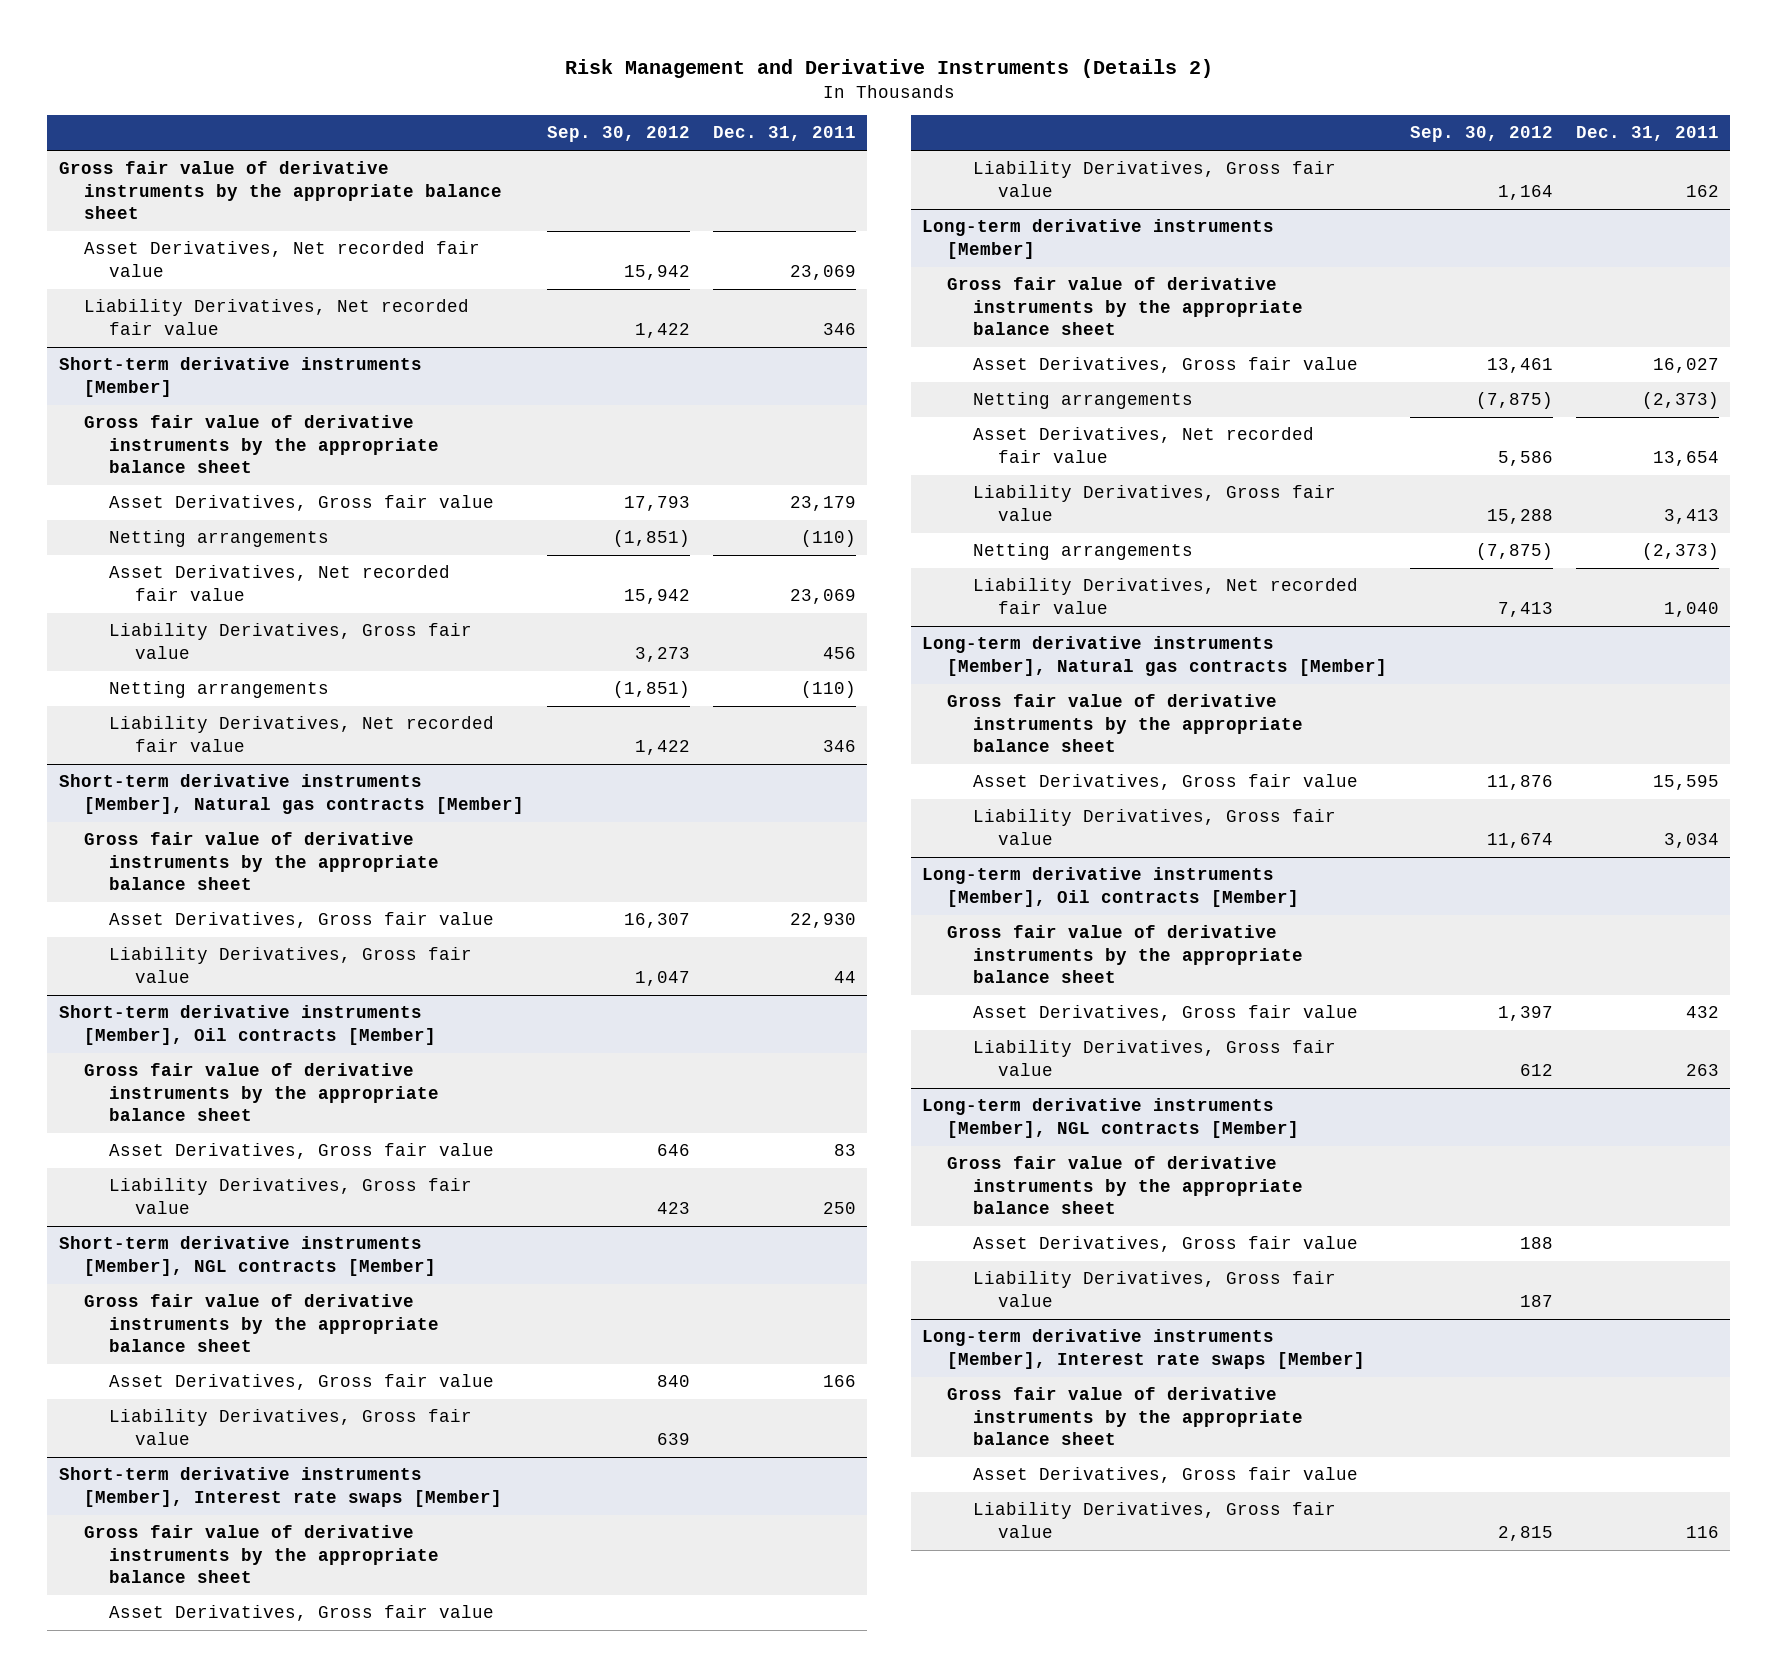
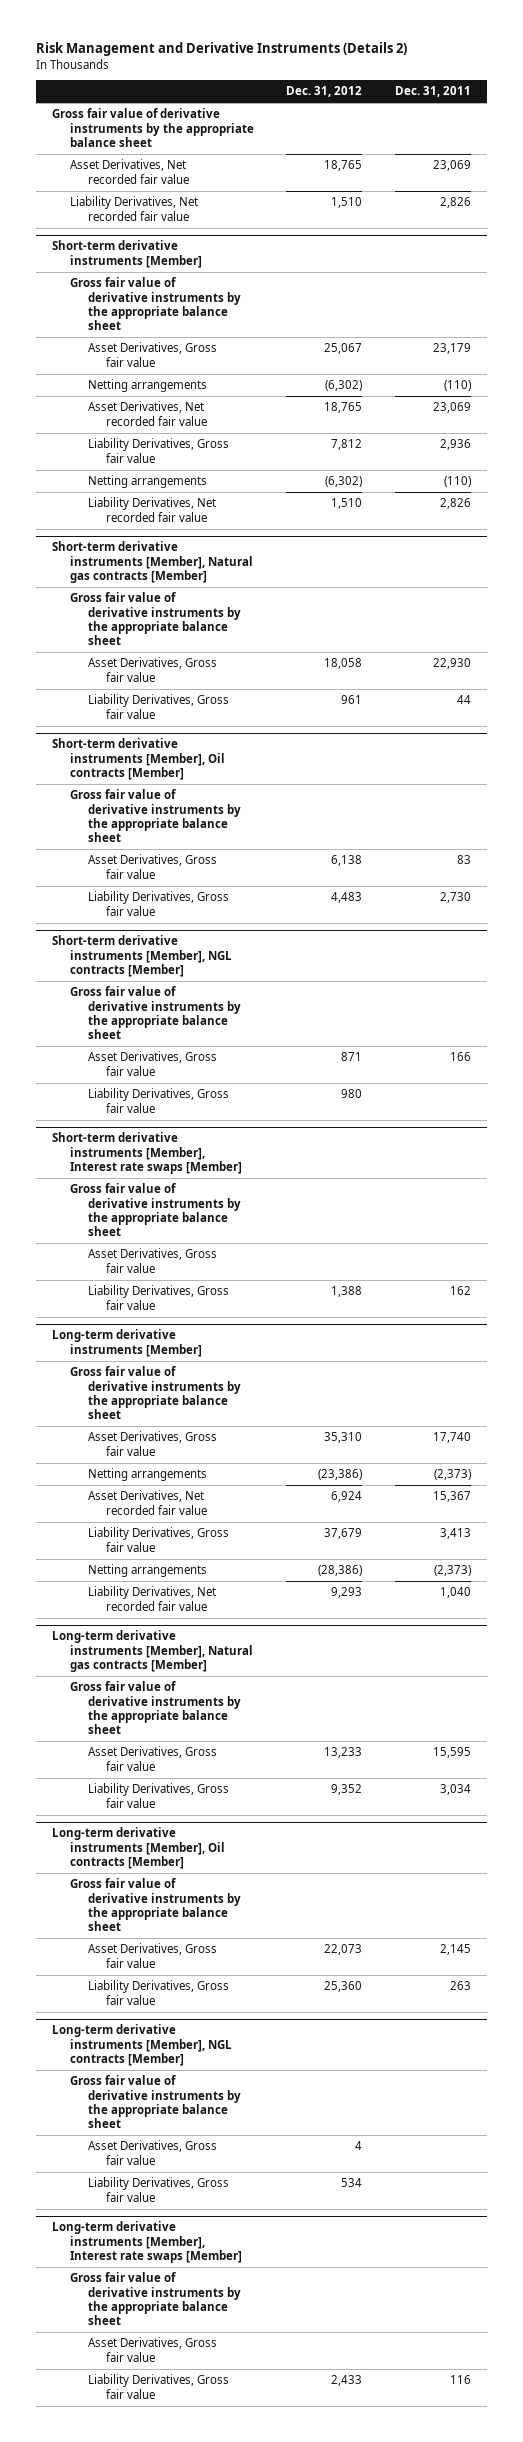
- | Sep. 30, 2012 | Dec. 31, 2011
+ | Dec. 31, 2012 | Dec. 31, 2011
- Liability Derivatives, Net recorded fair value | 1,422 | 346
+ Liability Derivatives, Net recorded fair value | 1,510 | 2,826
@ Short-term derivative instruments [Member]
- Liability Derivatives, Gross fair value | 3,273 | 456
+ Liability Derivatives, Gross fair value | 7,812 | 2,936
- Liability Derivatives, Net recorded fair value | 1,422 | 346
+ Liability Derivatives, Net recorded fair value | 1,510 | 2,826
@ Short-term derivative instruments [Member], Oil contracts [Member]
- Liability Derivatives, Gross fair value | 423 | 250
+ Liability Derivatives, Gross fair value | 4,483 | 2,730
@ Long-term derivative instruments [Member]
- Asset Derivatives, Gross fair value | 13,461 | 16,027
+ Asset Derivatives, Gross fair value | 35,310 | 17,740
- Asset Derivatives, Net recorded fair value | 5,586 | 13,654
+ Asset Derivatives, Net recorded fair value | 6,924 | 15,367
@ Long-term derivative instruments [Member], Oil contracts [Member]
- Asset Derivatives, Gross fair value | 1,397 | 432
+ Asset Derivatives, Gross fair value | 22,073 | 2,145

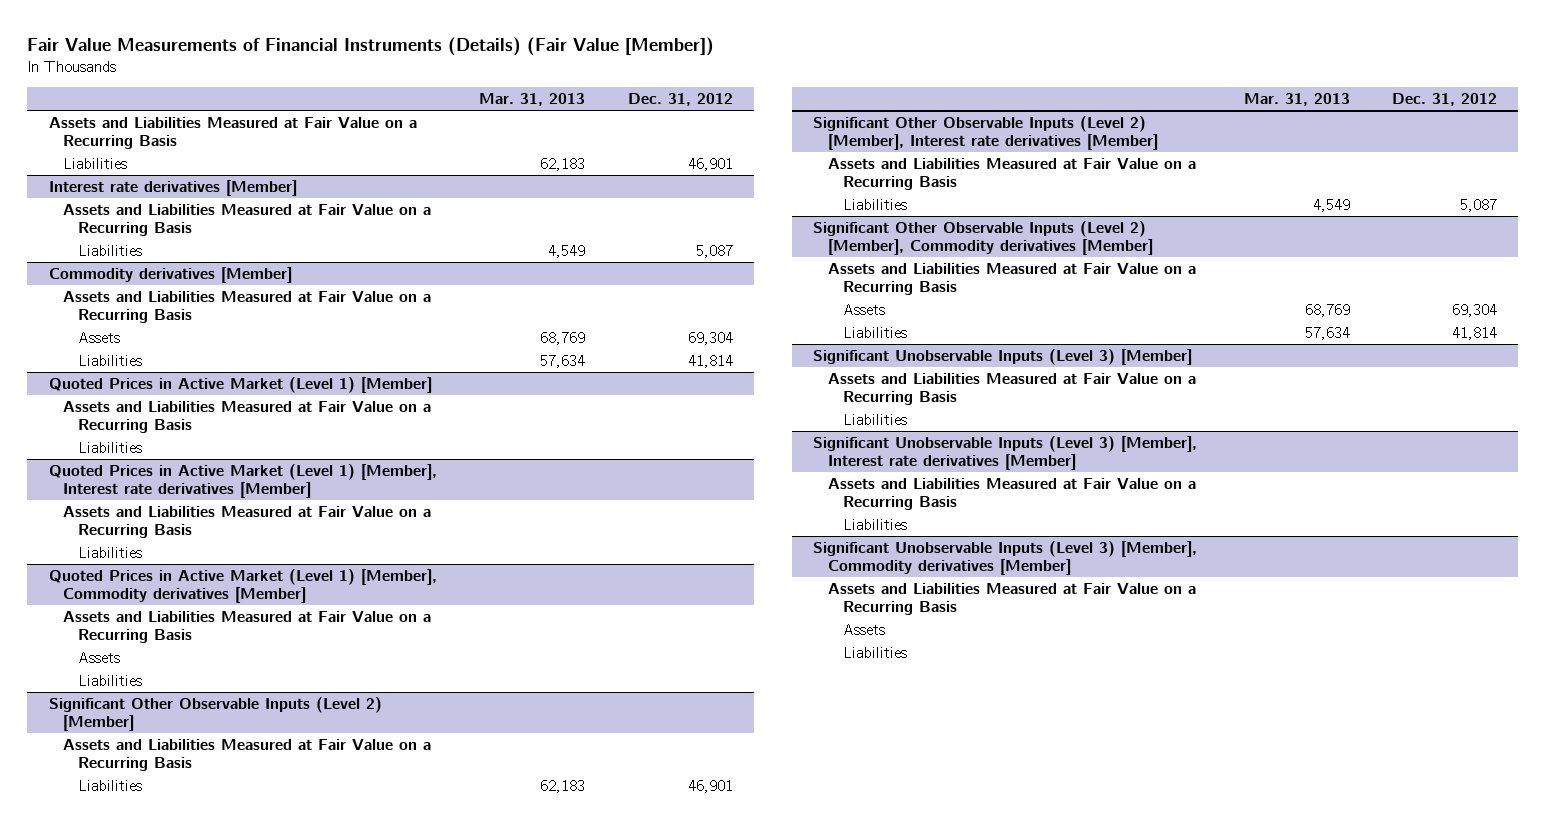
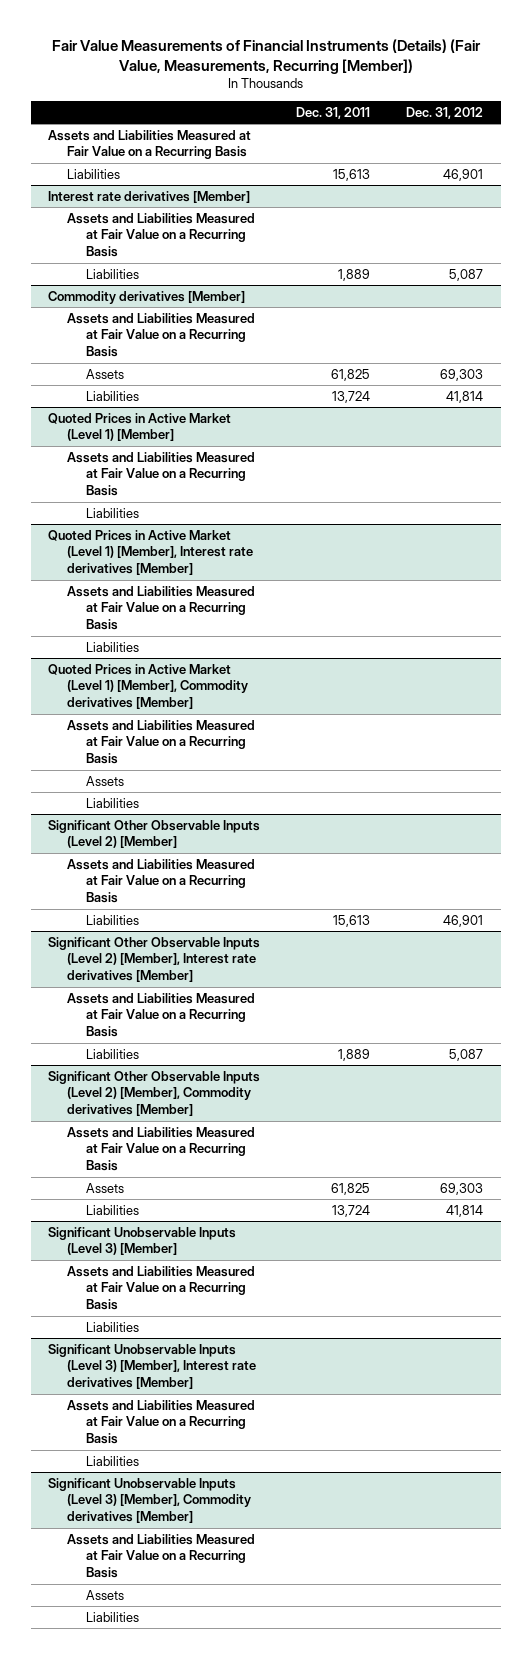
- Fair Value Measurements of Financial Instruments (Details) (Fair Value [Member])
+ Fair Value Measurements of Financial Instruments (Details) (Fair Value, Measurements, Recurring [Member])
- | Mar. 31, 2013 | Dec. 31, 2012
+ | Dec. 31, 2011 | Dec. 31, 2012
@ Commodity derivatives [Member]
- Assets | 68,769 | 69,304
+ Assets | 61,825 | 69,303
@ Significant Other Observable Inputs (Level 2) [Member], Commodity derivatives [Member]
- Assets | 68,769 | 69,304
+ Assets | 61,825 | 69,303

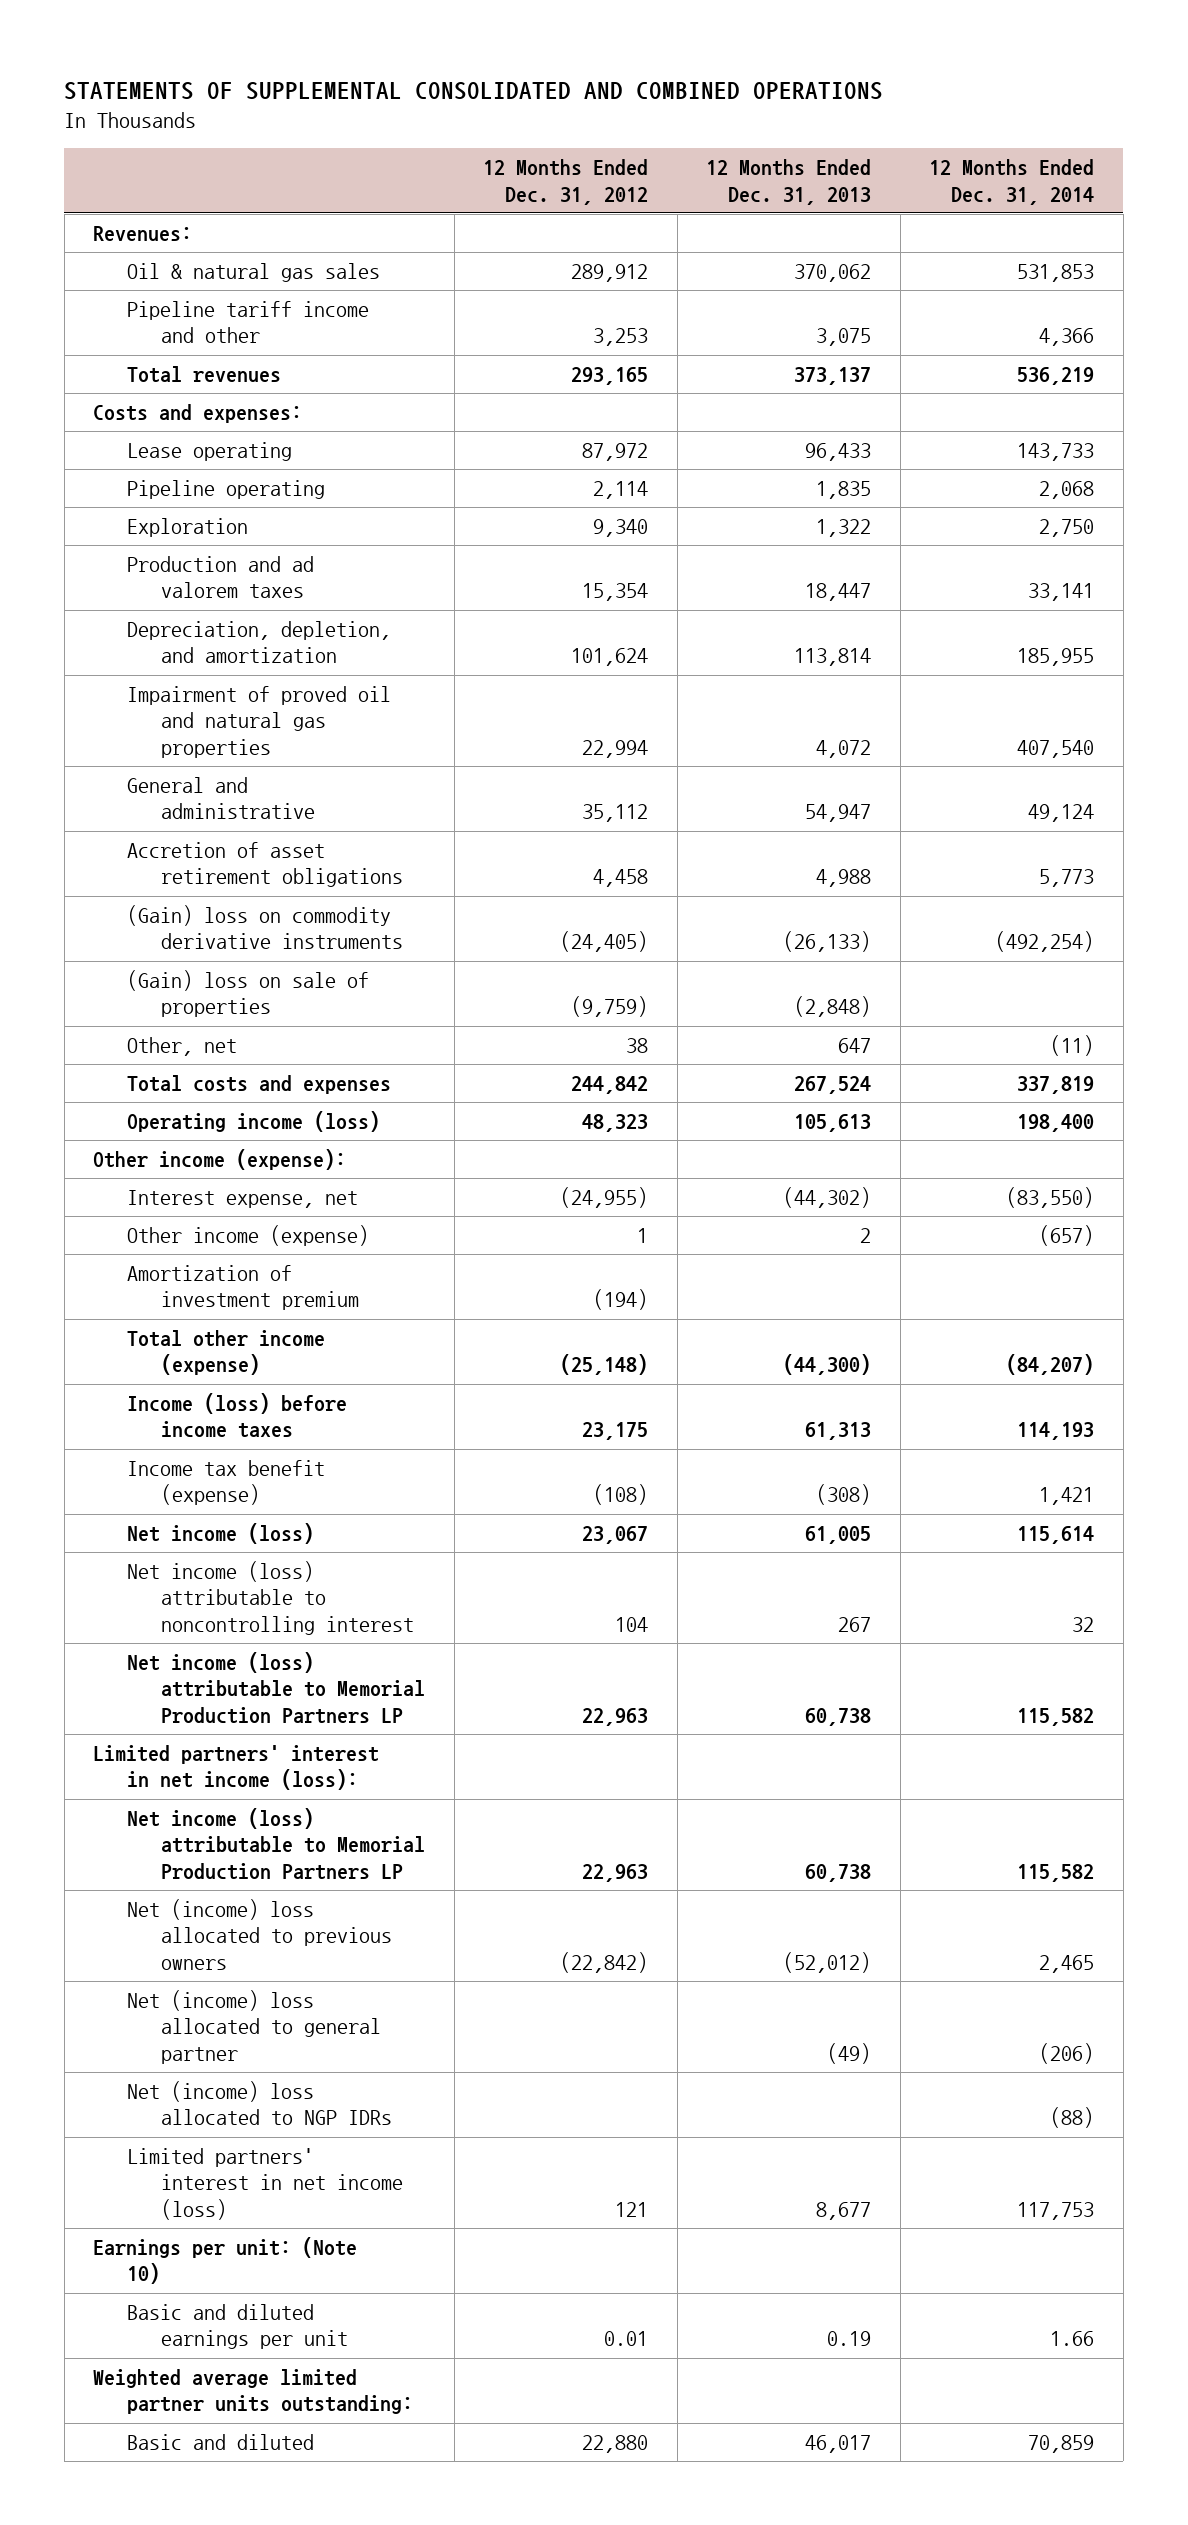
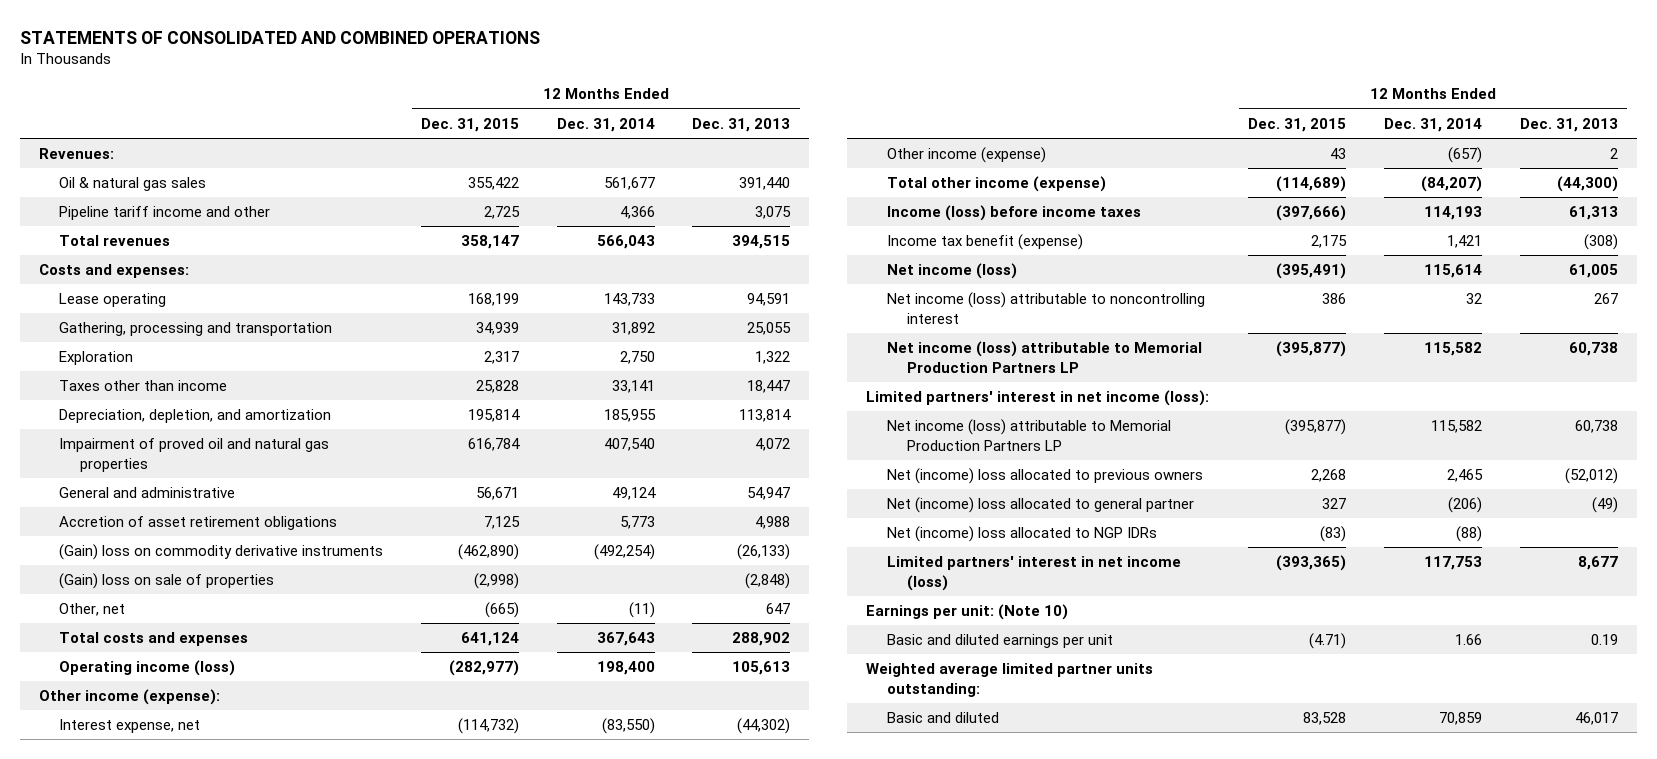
- STATEMENTS OF SUPPLEMENTAL CONSOLIDATED AND COMBINED OPERATIONS
+ STATEMENTS OF CONSOLIDATED AND COMBINED OPERATIONS
- | 12 Months Ended Dec. 31, 2012 | 12 Months Ended Dec. 31, 2013 | 12 Months Ended Dec. 31, 2014
+ | 12 Months Ended Dec. 31, 2015 | 12 Months Ended Dec. 31, 2014 | 12 Months Ended Dec. 31, 2013
- Oil & natural gas sales | 289,912 | 370,062 | 531,853
+ Oil & natural gas sales | 355,422 | 561,677 | 391,440
- Total revenues | 293,165 | 373,137 | 536,219
+ Total revenues | 358,147 | 566,043 | 394,515
- Lease operating | 87,972 | 96,433 | 143,733
- Pipeline operating | 2,114 | 1,835 | 2,068
+ Lease operating | 168,199 | 143,733 | 94,591
+ Gathering, processing and transportation | 34,939 | 31,892 | 25,055
- Production and ad valorem taxes | 15,354 | 18,447 | 33,141
+ Taxes other than income | 25,828 | 33,141 | 18,447
- Total costs and expenses | 244,842 | 267,524 | 337,819
+ Total costs and expenses | 641,124 | 367,643 | 288,902
- Amortization of investment premium | (194) | |

